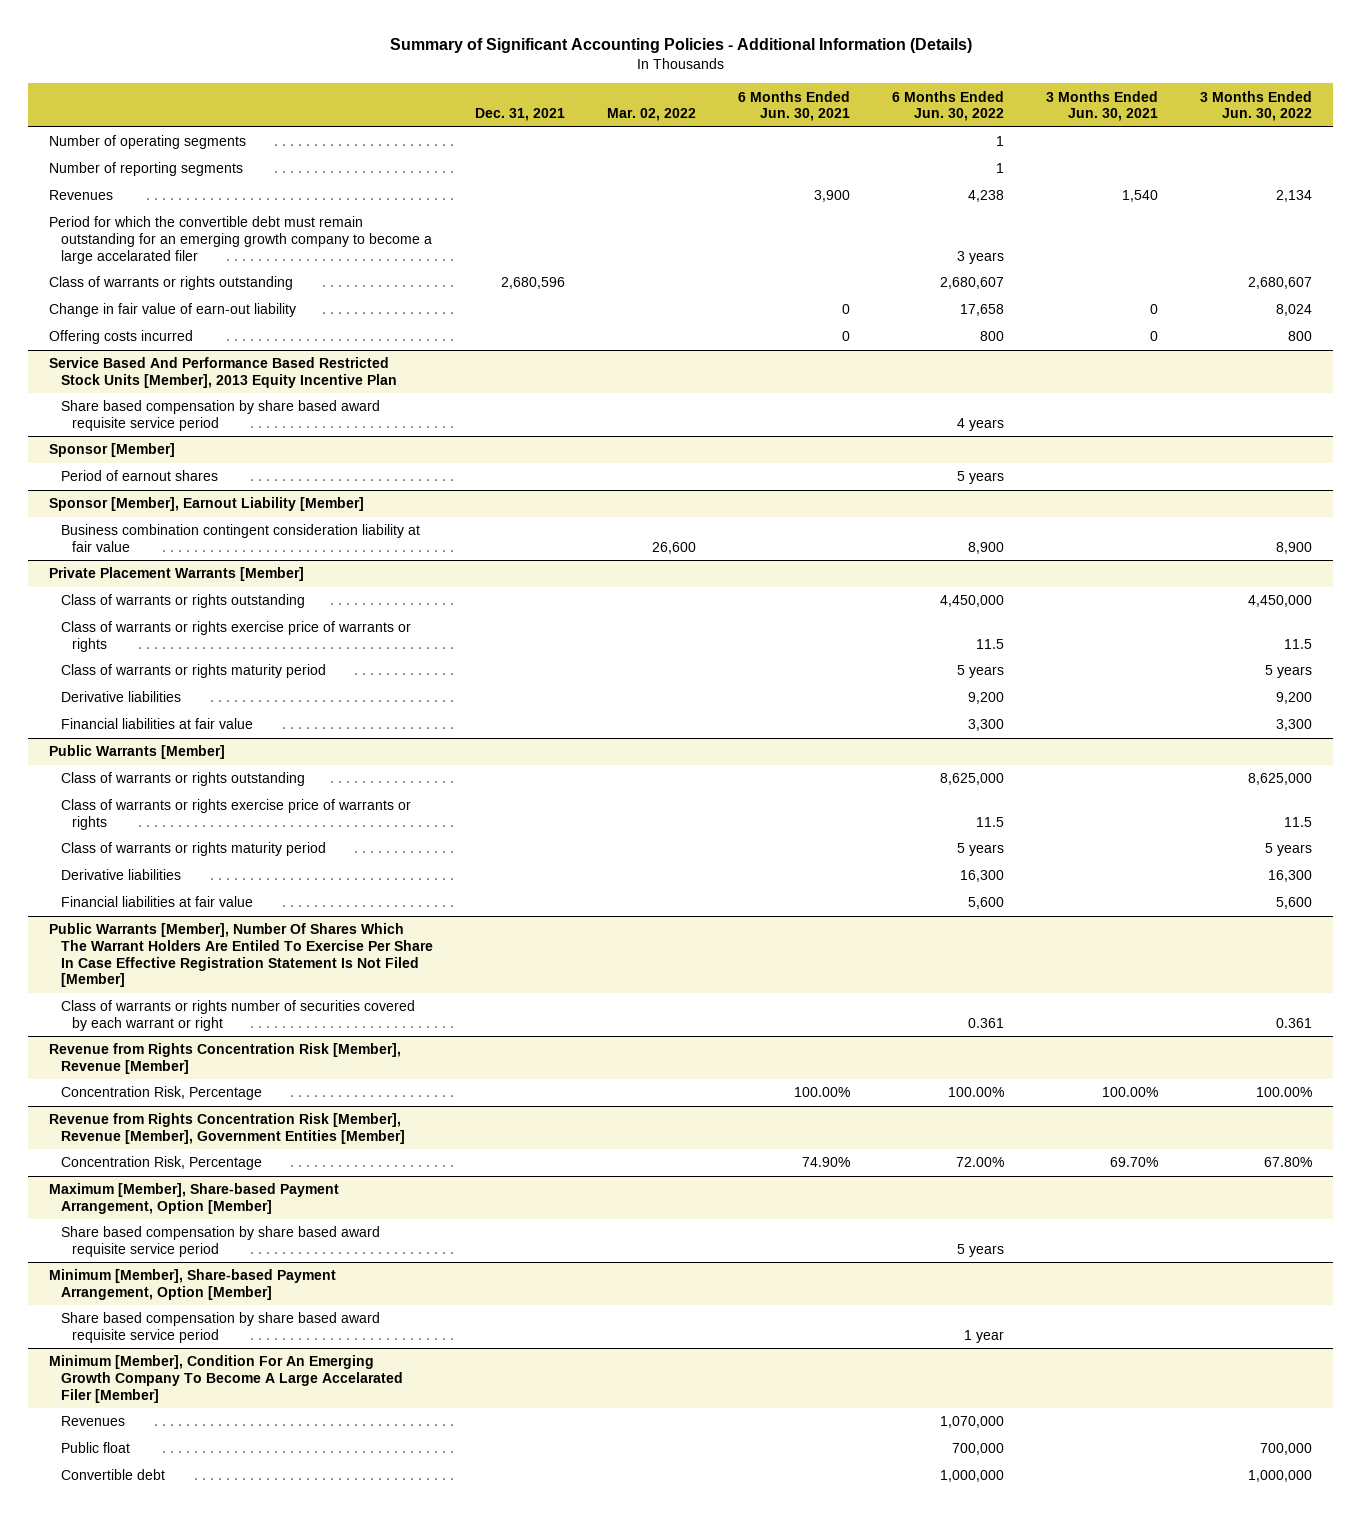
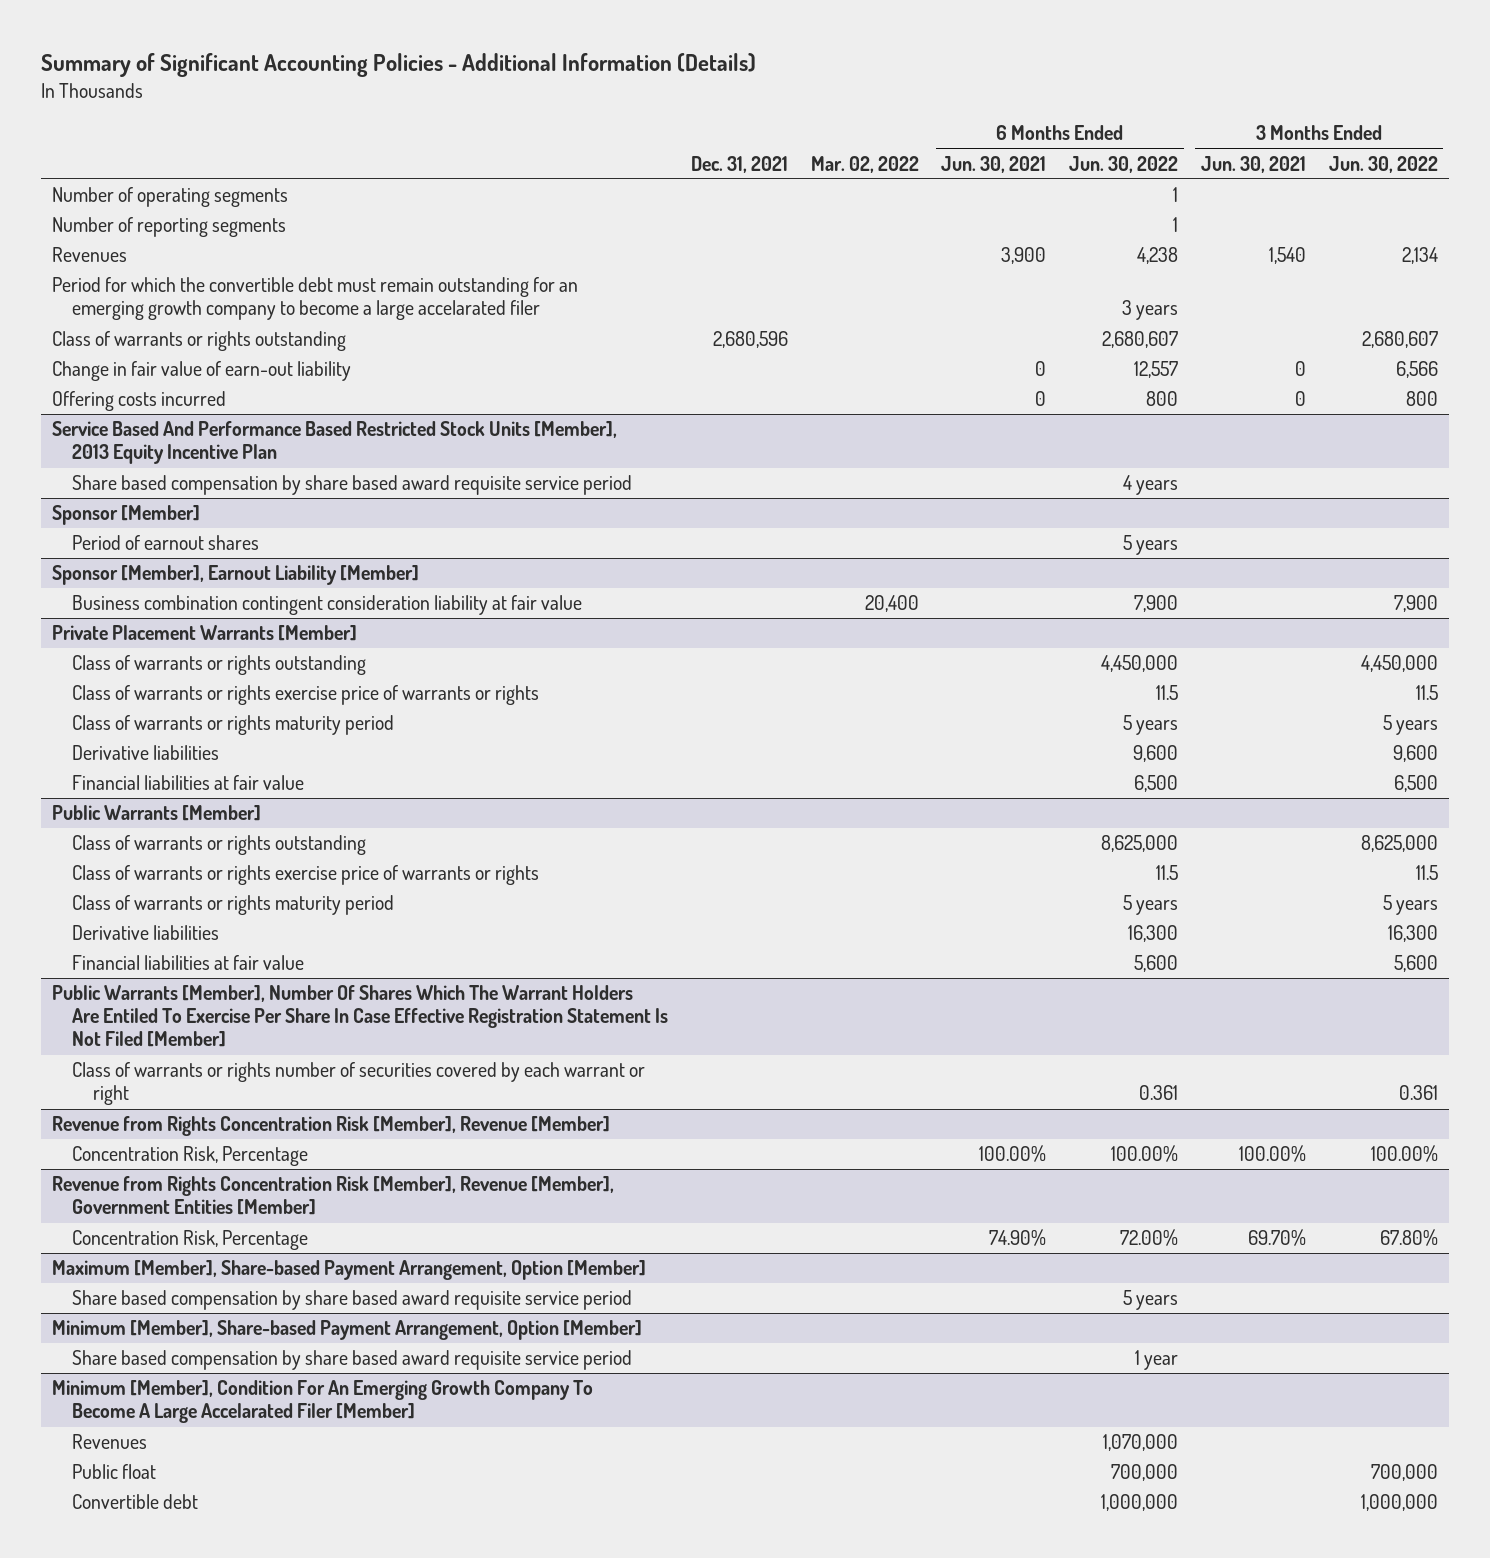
- Change in fair value of earn-out liability | | | 0 | 17,658 | 0 | 8,024
+ Change in fair value of earn-out liability | | | 0 | 12,557 | 0 | 6,566
@ Sponsor [Member], Earnout Liability [Member]
- Business combination contingent consideration liability at fair value | | 26,600 | | 8,900 | | 8,900
+ Business combination contingent consideration liability at fair value | | 20,400 | | 7,900 | | 7,900
@ Private Placement Warrants [Member]
- Derivative liabilities | | | | 9,200 | | 9,200
- Financial liabilities at fair value | | | | 3,300 | | 3,300
+ Derivative liabilities | | | | 9,600 | | 9,600
+ Financial liabilities at fair value | | | | 6,500 | | 6,500

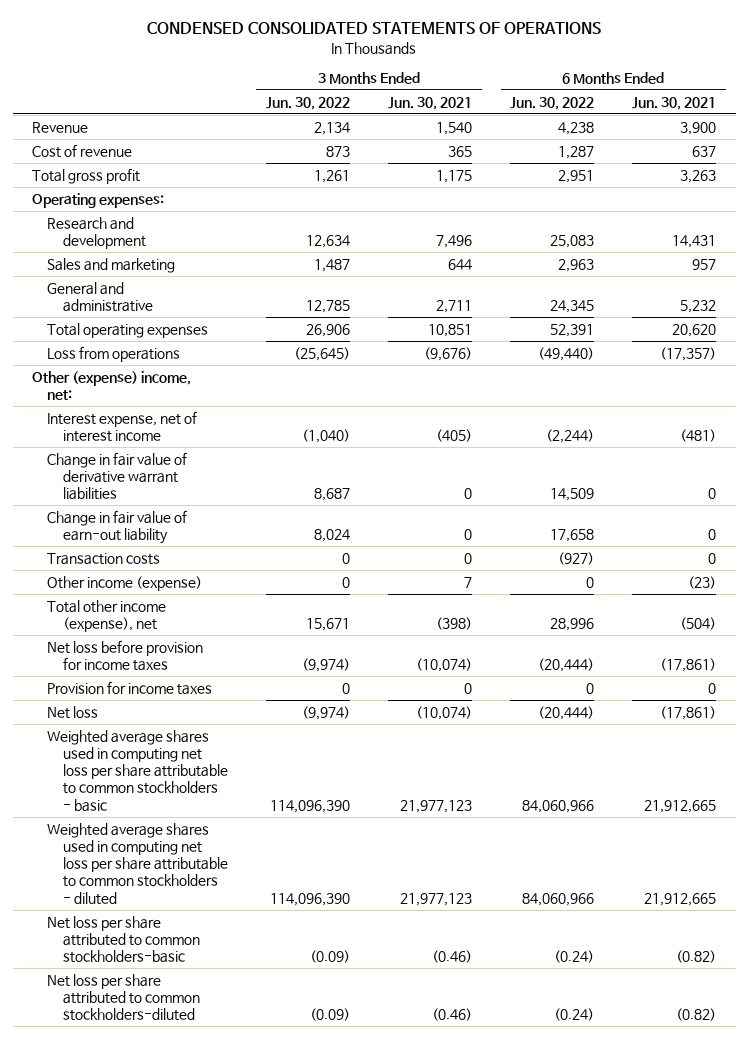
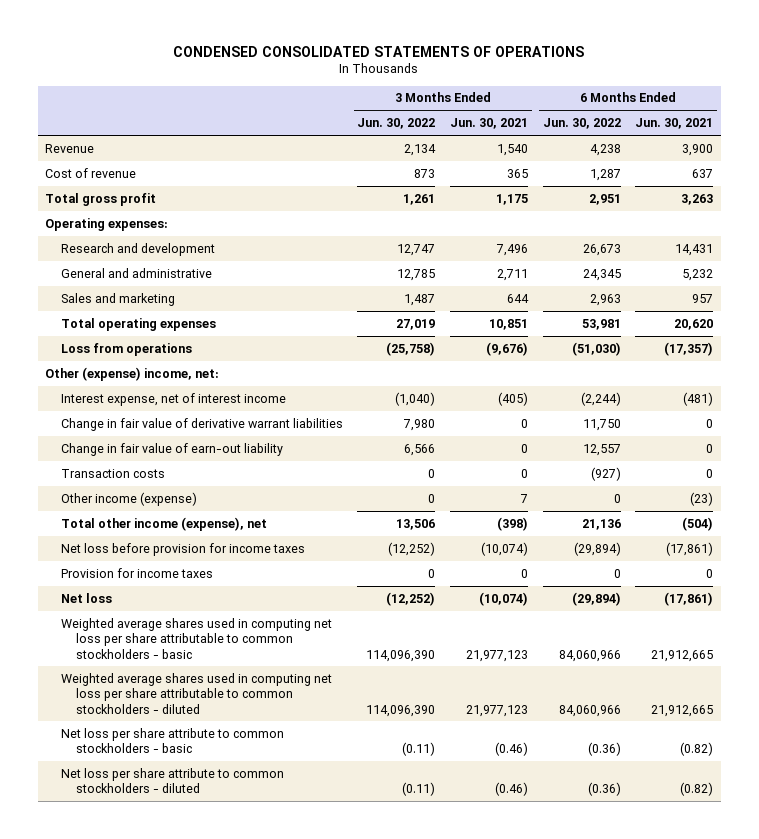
- Research and development | 12,634 | 7,496 | 25,083 | 14,431
+ Research and development | 12,747 | 7,496 | 26,673 | 14,431
- Total operating expenses | 26,906 | 10,851 | 52,391 | 20,620
- Loss from operations | (25,645) | (9,676) | (49,440) | (17,357)
moved down: Sales and marketing | 1,487 | 644 | 2,963 | 957
+ Total operating expenses | 27,019 | 10,851 | 53,981 | 20,620
+ Loss from operations | (25,758) | (9,676) | (51,030) | (17,357)
- Change in fair value of derivative warrant liabilities | 8,687 | 0 | 14,509 | 0
- Change in fair value of earn-out liability | 8,024 | 0 | 17,658 | 0
+ Change in fair value of derivative warrant liabilities | 7,980 | 0 | 11,750 | 0
+ Change in fair value of earn-out liability | 6,566 | 0 | 12,557 | 0
- Total other income (expense), net | 15,671 | (398) | 28,996 | (504)
- Net loss before provision for income taxes | (9,974) | (10,074) | (20,444) | (17,861)
+ Total other income (expense), net | 13,506 | (398) | 21,136 | (504)
+ Net loss before provision for income taxes | (12,252) | (10,074) | (29,894) | (17,861)
- Net loss | (9,974) | (10,074) | (20,444) | (17,861)
+ Net loss | (12,252) | (10,074) | (29,894) | (17,861)
- Net loss per share attributed to common stockholders-basic | (0.09) | (0.46) | (0.24) | (0.82)
- Net loss per share attributed to common stockholders-diluted | (0.09) | (0.46) | (0.24) | (0.82)
+ Net loss per share attribute to common stockholders - basic | (0.11) | (0.46) | (0.36) | (0.82)
+ Net loss per share attribute to common stockholders - diluted | (0.11) | (0.46) | (0.36) | (0.82)

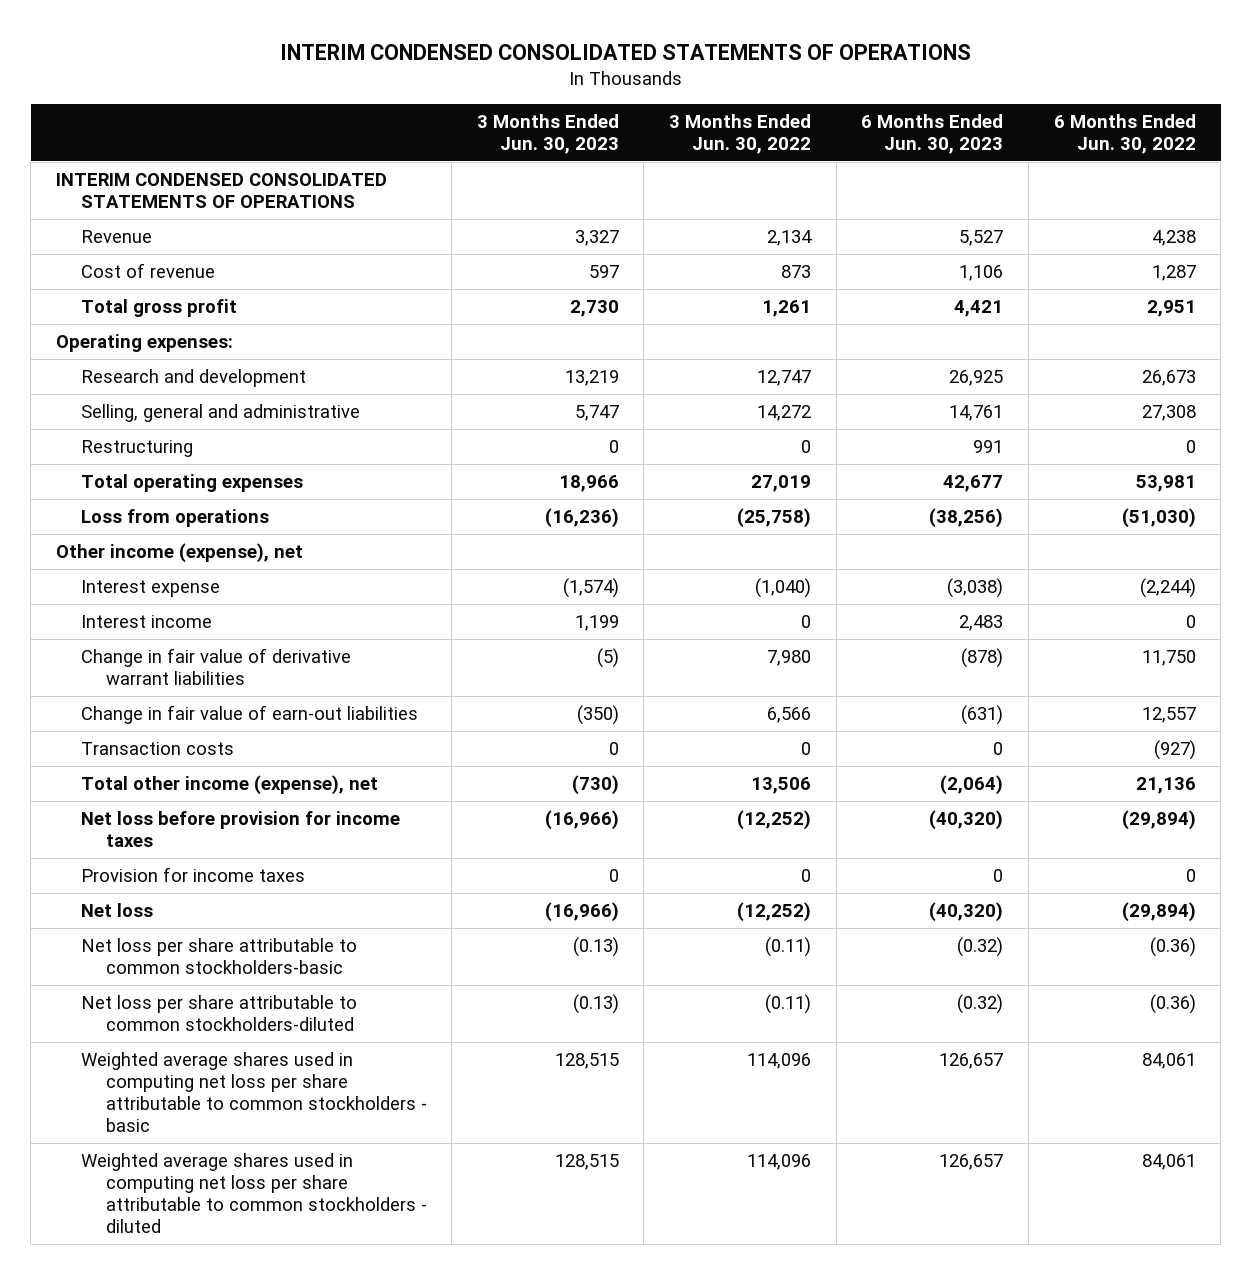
- CONDENSED CONSOLIDATED STATEMENTS OF OPERATIONS
+ INTERIM CONDENSED CONSOLIDATED STATEMENTS OF OPERATIONS
- | 3 Months Ended Jun. 30, 2022 | 3 Months Ended Jun. 30, 2021 | 6 Months Ended Jun. 30, 2022 | 6 Months Ended Jun. 30, 2021
+ | 3 Months Ended Jun. 30, 2023 | 3 Months Ended Jun. 30, 2022 | 6 Months Ended Jun. 30, 2023 | 6 Months Ended Jun. 30, 2022
+ INTERIM CONDENSED CONSOLIDATED STATEMENTS OF OPERATIONS
- General and administrative | 12,785 | 2,711 | 24,345 | 5,232
- Sales and marketing | 1,487 | 644 | 2,963 | 957
+ Selling, general and administrative | 5,747 | 14,272 | 14,761 | 27,308
+ Restructuring | 0 | 0 | 991 | 0
- Other (expense) income, net:
- Interest expense, net of interest income | (1,040) | (405) | (2,244) | (481)
+ Other income (expense), net
+ Interest expense | (1,574) | (1,040) | (3,038) | (2,244)
+ Interest income | 1,199 | 0 | 2,483 | 0
- Change in fair value of earn-out liability | 6,566 | 0 | 12,557 | 0
+ Change in fair value of earn-out liabilities | (350) | 6,566 | (631) | 12,557
- Other income (expense) | 0 | 7 | 0 | (23)
- Weighted average shares used in computing net loss per share attributable to common stockholders - basic | 114,096,390 | 21,977,123 | 84,060,966 | 21,912,665
- Weighted average shares used in computing net loss per share attributable to common stockholders - diluted | 114,096,390 | 21,977,123 | 84,060,966 | 21,912,665
- Net loss per share attribute to common stockholders - basic | (0.11) | (0.46) | (0.36) | (0.82)
- Net loss per share attribute to common stockholders - diluted | (0.11) | (0.46) | (0.36) | (0.82)
+ Net loss per share attributable to common stockholders-basic | (0.13) | (0.11) | (0.32) | (0.36)
+ Net loss per share attributable to common stockholders-diluted | (0.13) | (0.11) | (0.32) | (0.36)
+ Weighted average shares used in computing net loss per share attributable to common stockholders - basic | 128,515 | 114,096 | 126,657 | 84,061
+ Weighted average shares used in computing net loss per share attributable to common stockholders - diluted | 128,515 | 114,096 | 126,657 | 84,061

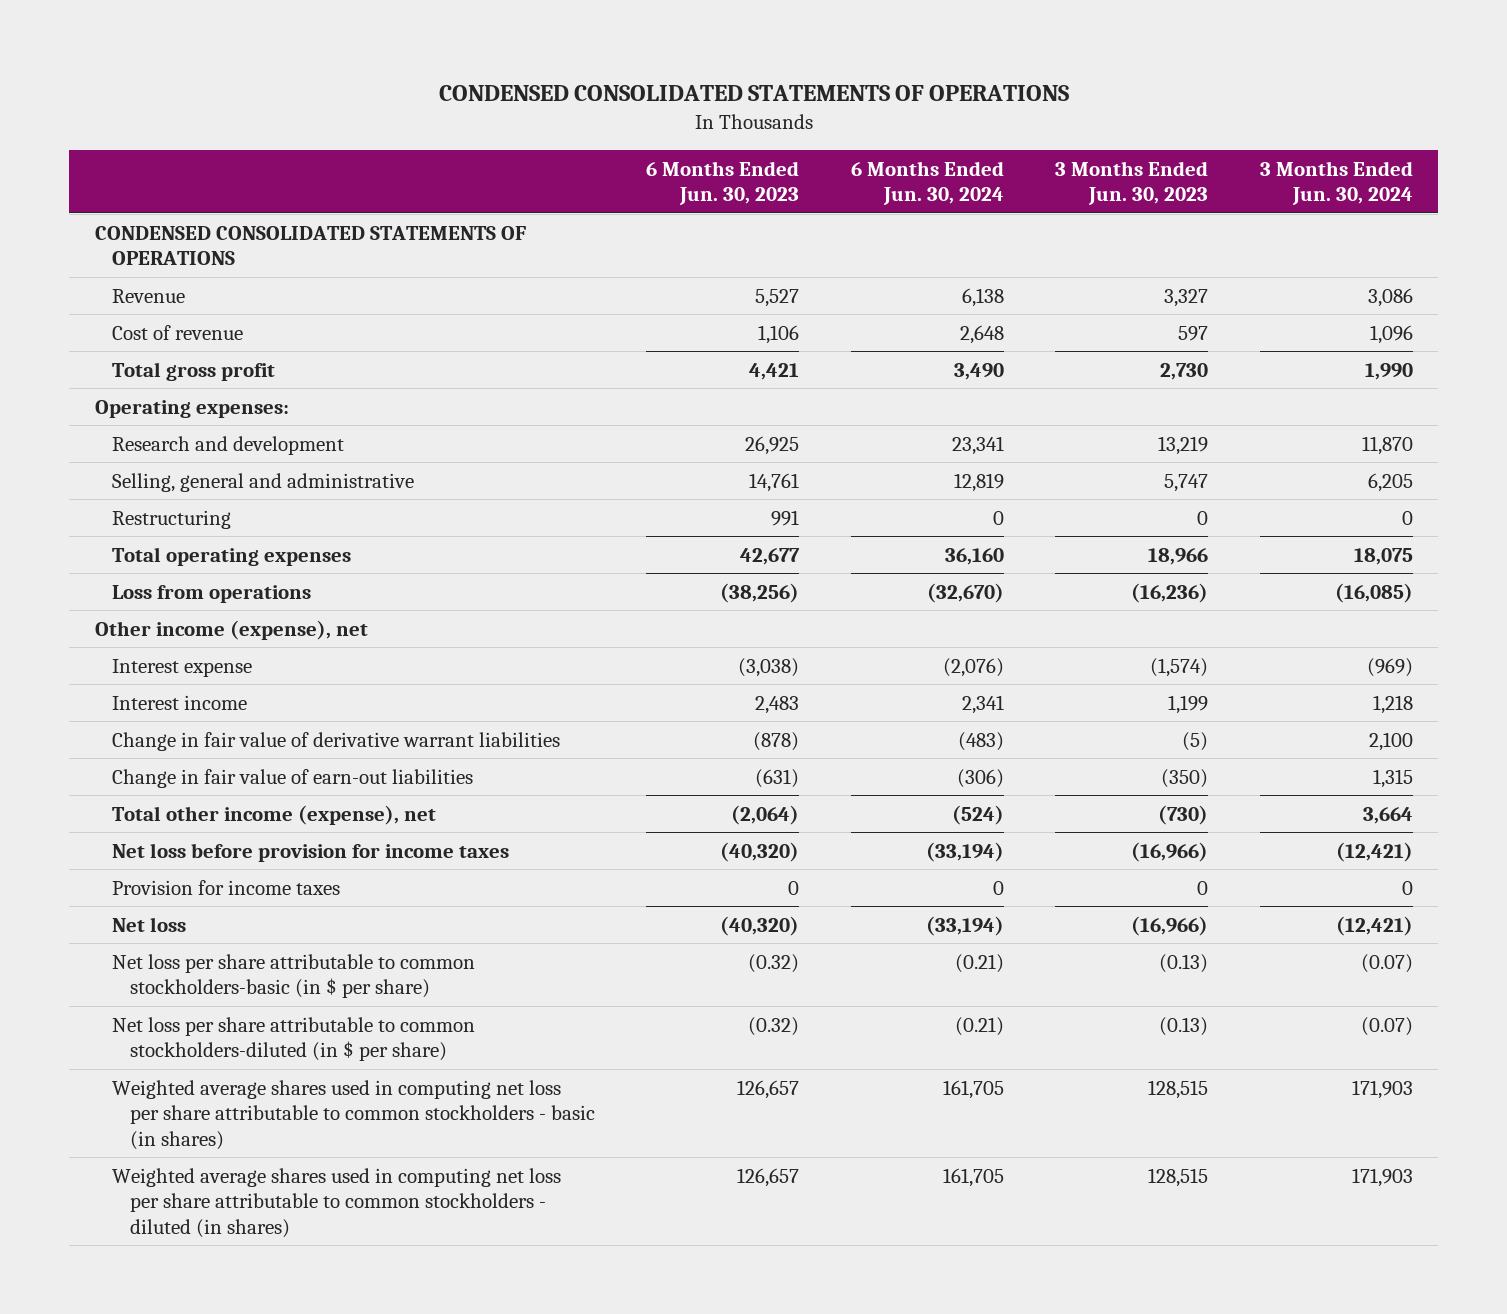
- INTERIM CONDENSED CONSOLIDATED STATEMENTS OF OPERATIONS
+ CONDENSED CONSOLIDATED STATEMENTS OF OPERATIONS
- | 3 Months Ended Jun. 30, 2023 | 3 Months Ended Jun. 30, 2022 | 6 Months Ended Jun. 30, 2023 | 6 Months Ended Jun. 30, 2022
+ | 6 Months Ended Jun. 30, 2023 | 6 Months Ended Jun. 30, 2024 | 3 Months Ended Jun. 30, 2023 | 3 Months Ended Jun. 30, 2024
- INTERIM CONDENSED CONSOLIDATED STATEMENTS OF OPERATIONS
+ CONDENSED CONSOLIDATED STATEMENTS OF OPERATIONS
- Transaction costs | 0 | 0 | 0 | (927)
- Net loss per share attributable to common stockholders-basic | (0.13) | (0.11) | (0.32) | (0.36)
- Net loss per share attributable to common stockholders-diluted | (0.13) | (0.11) | (0.32) | (0.36)
- Weighted average shares used in computing net loss per share attributable to common stockholders - basic | 128,515 | 114,096 | 126,657 | 84,061
- Weighted average shares used in computing net loss per share attributable to common stockholders - diluted | 128,515 | 114,096 | 126,657 | 84,061
+ Net loss per share attributable to common stockholders-basic (in $ per share) | (0.32) | (0.21) | (0.13) | (0.07)
+ Net loss per share attributable to common stockholders-diluted (in $ per share) | (0.32) | (0.21) | (0.13) | (0.07)
+ Weighted average shares used in computing net loss per share attributable to common stockholders - basic (in shares) | 126,657 | 161,705 | 128,515 | 171,903
+ Weighted average shares used in computing net loss per share attributable to common stockholders - diluted (in shares) | 126,657 | 161,705 | 128,515 | 171,903

